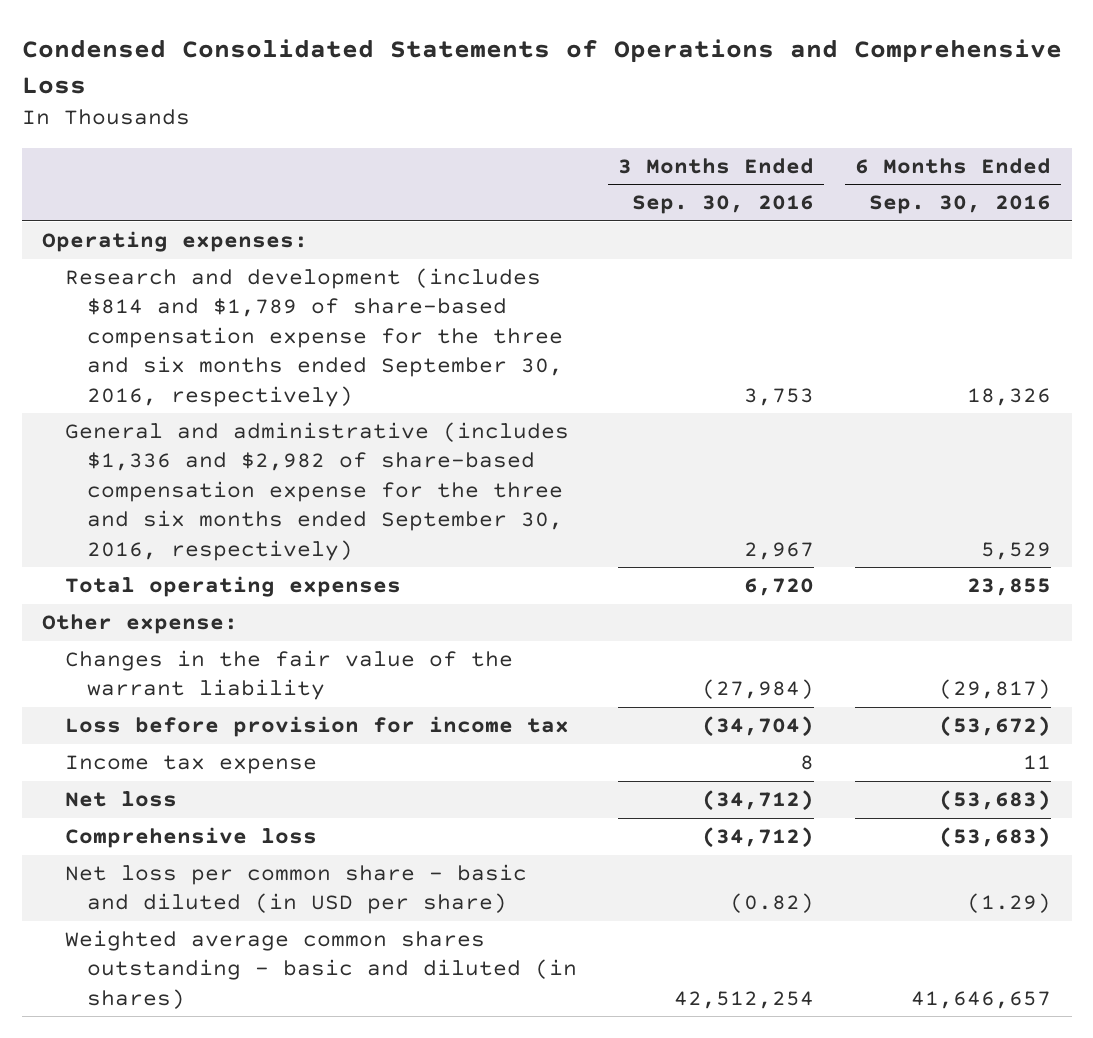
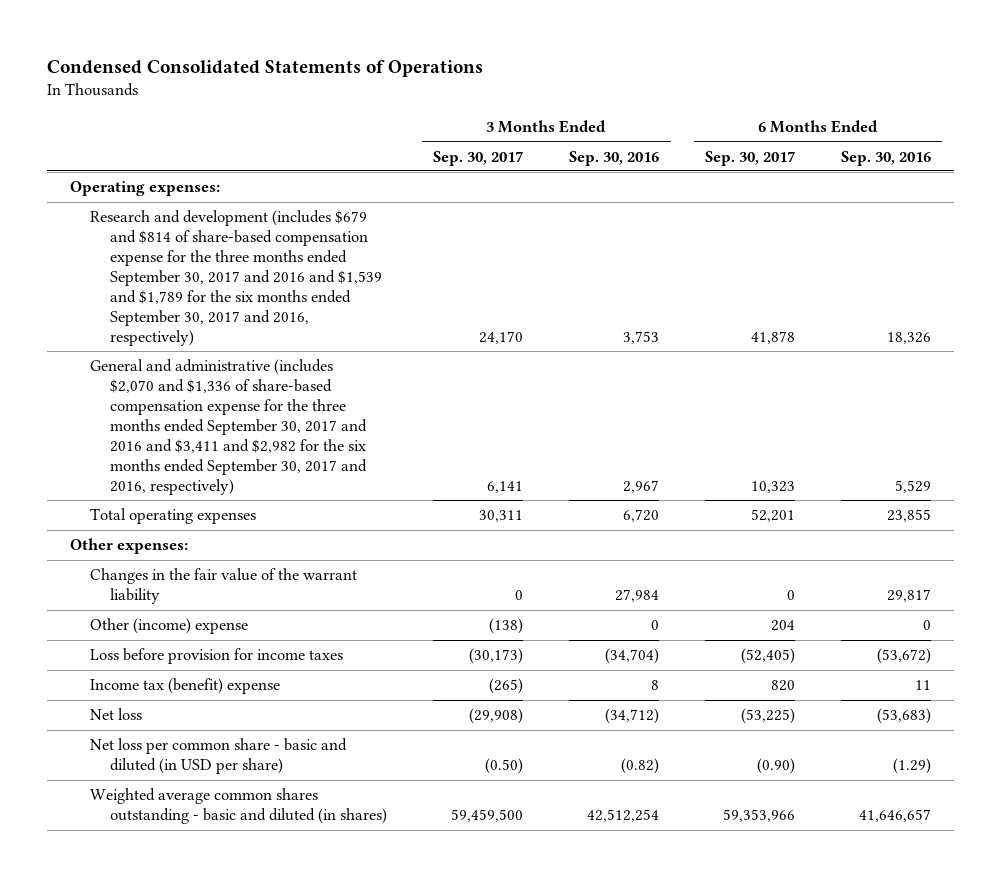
- Condensed Consolidated Statements of Operations and Comprehensive Loss
+ Condensed Consolidated Statements of Operations
- | 3 Months Ended Sep. 30, 2016 | 6 Months Ended Sep. 30, 2016
+ | 3 Months Ended Sep. 30, 2017 | 3 Months Ended Sep. 30, 2016 | 6 Months Ended Sep. 30, 2017 | 6 Months Ended Sep. 30, 2016
- Research and development (includes $814 and $1,789 of share-based compensation expense for the three and six months ended September 30, 2016, respectively) | 3,753 | 18,326
- General and administrative (includes $1,336 and $2,982 of share-based compensation expense for the three and six months ended September 30, 2016, respectively) | 2,967 | 5,529
+ Research and development (includes $679 and $814 of share-based compensation expense for the three months ended September 30, 2017 and 2016 and $1,539 and $1,789 for the six months ended September 30, 2017 and 2016, respectively) | 24,170 | 3,753 | 41,878 | 18,326
+ General and administrative (includes $2,070 and $1,336 of share-based compensation expense for the three months ended September 30, 2017 and 2016 and $3,411 and $2,982 for the six months ended September 30, 2017 and 2016, respectively) | 6,141 | 2,967 | 10,323 | 5,529
- Other expense:
- Changes in the fair value of the warrant liability | (27,984) | (29,817)
- Loss before provision for income tax | (34,704) | (53,672)
- Income tax expense | 8 | 11
+ Other expenses:
+ Changes in the fair value of the warrant liability | 0 | 27,984 | 0 | 29,817
+ Other (income) expense | (138) | 0 | 204 | 0
+ Loss before provision for income taxes | (30,173) | (34,704) | (52,405) | (53,672)
+ Income tax (benefit) expense | (265) | 8 | 820 | 11
- Comprehensive loss | (34,712) | (53,683)

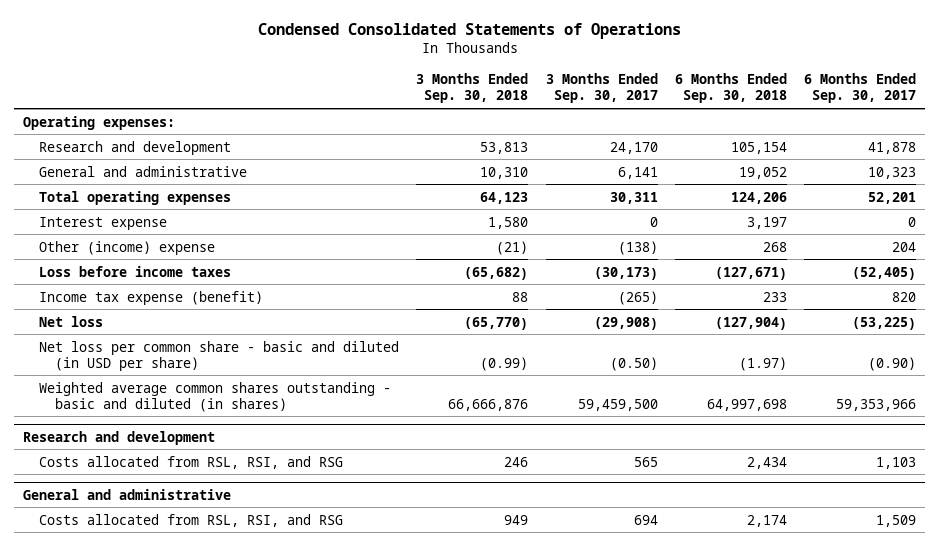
- | 3 Months Ended Sep. 30, 2017 | 3 Months Ended Sep. 30, 2016 | 6 Months Ended Sep. 30, 2017 | 6 Months Ended Sep. 30, 2016
+ | 3 Months Ended Sep. 30, 2018 | 3 Months Ended Sep. 30, 2017 | 6 Months Ended Sep. 30, 2018 | 6 Months Ended Sep. 30, 2017
- Research and development (includes $679 and $814 of share-based compensation expense for the three months ended September 30, 2017 and 2016 and $1,539 and $1,789 for the six months ended September 30, 2017 and 2016, respectively) | 24,170 | 3,753 | 41,878 | 18,326
- General and administrative (includes $2,070 and $1,336 of share-based compensation expense for the three months ended September 30, 2017 and 2016 and $3,411 and $2,982 for the six months ended September 30, 2017 and 2016, respectively) | 6,141 | 2,967 | 10,323 | 5,529
+ Research and development | 53,813 | 24,170 | 105,154 | 41,878
+ General and administrative | 10,310 | 6,141 | 19,052 | 10,323
- Other expenses:
- Changes in the fair value of the warrant liability | 0 | 27,984 | 0 | 29,817
+ Interest expense | 1,580 | 0 | 3,197 | 0
- Loss before provision for income taxes | (30,173) | (34,704) | (52,405) | (53,672)
- Income tax (benefit) expense | (265) | 8 | 820 | 11
+ Loss before income taxes | (65,682) | (30,173) | (127,671) | (52,405)
+ Income tax expense (benefit) | 88 | (265) | 233 | 820
+ Research and development
+ Costs allocated from RSL, RSI, and RSG | 246 | 565 | 2,434 | 1,103
+ General and administrative
+ Costs allocated from RSL, RSI, and RSG | 949 | 694 | 2,174 | 1,509

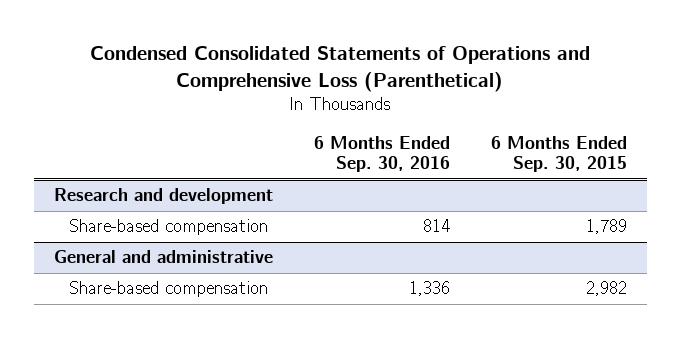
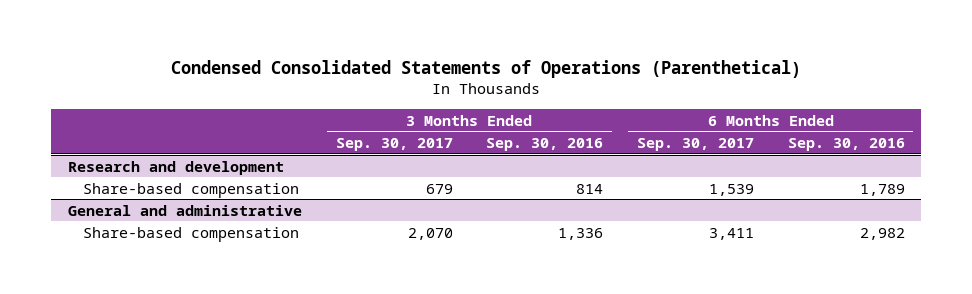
- Condensed Consolidated Statements of Operations and Comprehensive Loss (Parenthetical)
+ Condensed Consolidated Statements of Operations (Parenthetical)
- | 6 Months Ended Sep. 30, 2016 | 6 Months Ended Sep. 30, 2015
+ | 3 Months Ended Sep. 30, 2017 | 3 Months Ended Sep. 30, 2016 | 6 Months Ended Sep. 30, 2017 | 6 Months Ended Sep. 30, 2016
@ Research and development
- Share-based compensation | 814 | 1,789
+ Share-based compensation | 679 | 814 | 1,539 | 1,789
@ General and administrative
- Share-based compensation | 1,336 | 2,982
+ Share-based compensation | 2,070 | 1,336 | 3,411 | 2,982

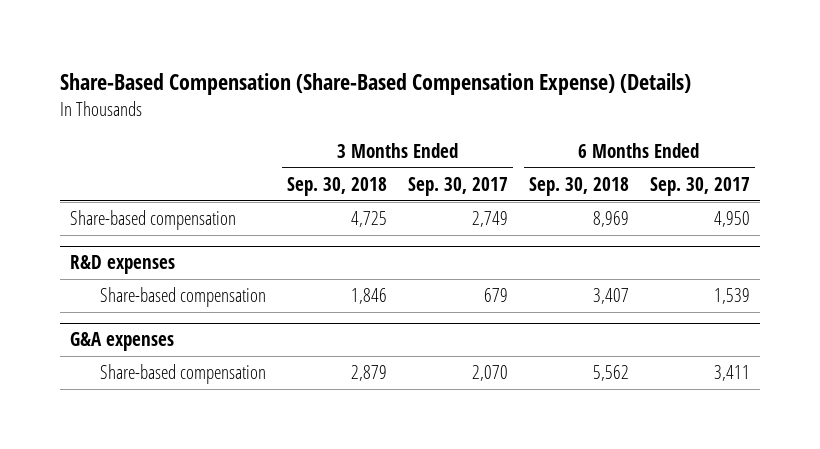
- Condensed Consolidated Statements of Operations (Parenthetical)
+ Share-Based Compensation (Share-Based Compensation Expense) (Details)
- | 3 Months Ended Sep. 30, 2017 | 3 Months Ended Sep. 30, 2016 | 6 Months Ended Sep. 30, 2017 | 6 Months Ended Sep. 30, 2016
+ | 3 Months Ended Sep. 30, 2018 | 3 Months Ended Sep. 30, 2017 | 6 Months Ended Sep. 30, 2018 | 6 Months Ended Sep. 30, 2017
- Research and development
+ Share-based compensation | 4,725 | 2,749 | 8,969 | 4,950
+ R&D expenses
- General and administrative
+ G&A expenses

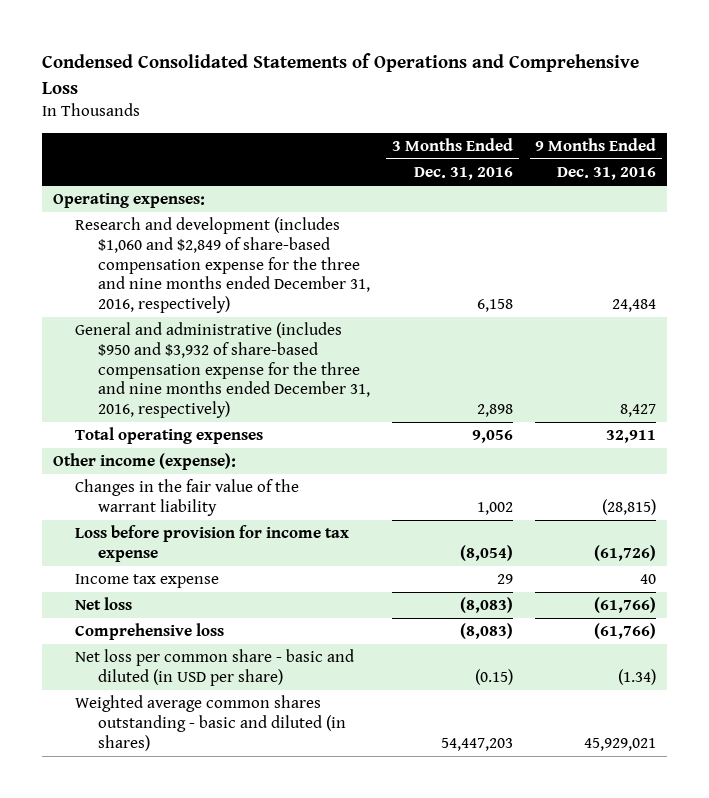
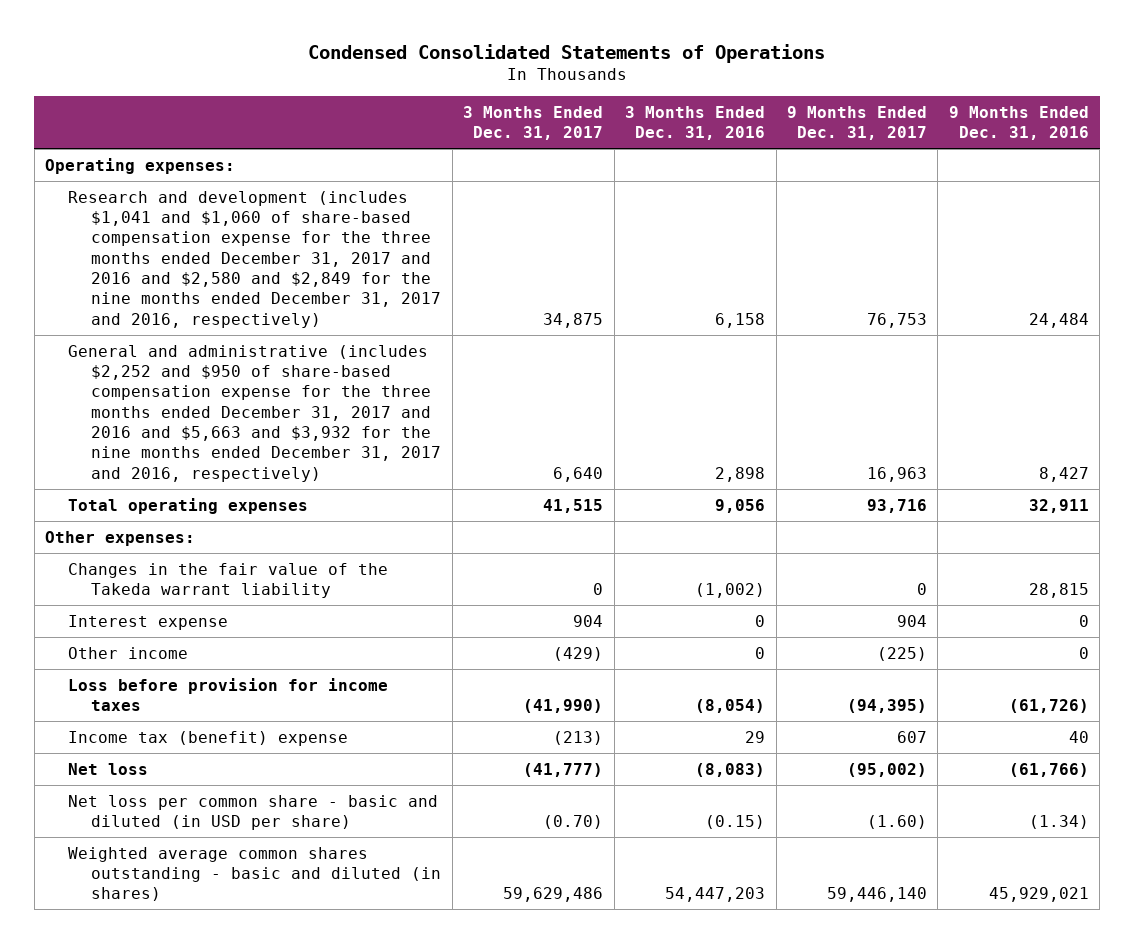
- Condensed Consolidated Statements of Operations and Comprehensive Loss
+ Condensed Consolidated Statements of Operations
- | 3 Months Ended Dec. 31, 2016 | 9 Months Ended Dec. 31, 2016
+ | 3 Months Ended Dec. 31, 2017 | 3 Months Ended Dec. 31, 2016 | 9 Months Ended Dec. 31, 2017 | 9 Months Ended Dec. 31, 2016
- Research and development (includes $1,060 and $2,849 of share-based compensation expense for the three and nine months ended December 31, 2016, respectively) | 6,158 | 24,484
- General and administrative (includes $950 and $3,932 of share-based compensation expense for the three and nine months ended December 31, 2016, respectively) | 2,898 | 8,427
+ Research and development (includes $1,041 and $1,060 of share-based compensation expense for the three months ended December 31, 2017 and 2016 and $2,580 and $2,849 for the nine months ended December 31, 2017 and 2016, respectively) | 34,875 | 6,158 | 76,753 | 24,484
+ General and administrative (includes $2,252 and $950 of share-based compensation expense for the three months ended December 31, 2017 and 2016 and $5,663 and $3,932 for the nine months ended December 31, 2017 and 2016, respectively) | 6,640 | 2,898 | 16,963 | 8,427
- Other income (expense):
- Changes in the fair value of the warrant liability | 1,002 | (28,815)
- Loss before provision for income tax expense | (8,054) | (61,726)
- Income tax expense | 29 | 40
+ Other expenses:
+ Changes in the fair value of the Takeda warrant liability | 0 | (1,002) | 0 | 28,815
+ Interest expense | 904 | 0 | 904 | 0
+ Other income | (429) | 0 | (225) | 0
+ Loss before provision for income taxes | (41,990) | (8,054) | (94,395) | (61,726)
+ Income tax (benefit) expense | (213) | 29 | 607 | 40
- Comprehensive loss | (8,083) | (61,766)

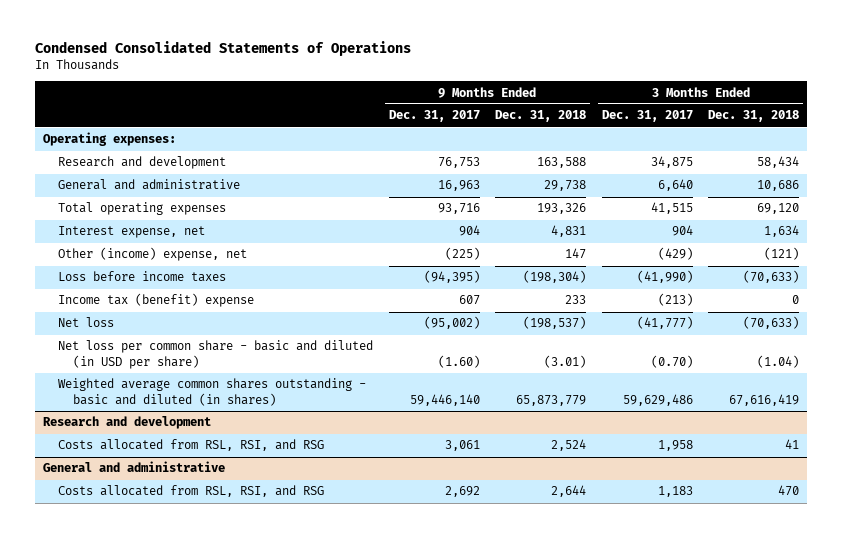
- | 3 Months Ended Dec. 31, 2017 | 3 Months Ended Dec. 31, 2016 | 9 Months Ended Dec. 31, 2017 | 9 Months Ended Dec. 31, 2016
+ | 9 Months Ended Dec. 31, 2017 | 9 Months Ended Dec. 31, 2018 | 3 Months Ended Dec. 31, 2017 | 3 Months Ended Dec. 31, 2018
- Research and development (includes $1,041 and $1,060 of share-based compensation expense for the three months ended December 31, 2017 and 2016 and $2,580 and $2,849 for the nine months ended December 31, 2017 and 2016, respectively) | 34,875 | 6,158 | 76,753 | 24,484
- General and administrative (includes $2,252 and $950 of share-based compensation expense for the three months ended December 31, 2017 and 2016 and $5,663 and $3,932 for the nine months ended December 31, 2017 and 2016, respectively) | 6,640 | 2,898 | 16,963 | 8,427
+ Research and development | 76,753 | 163,588 | 34,875 | 58,434
+ General and administrative | 16,963 | 29,738 | 6,640 | 10,686
- Other expenses:
- Changes in the fair value of the Takeda warrant liability | 0 | (1,002) | 0 | 28,815
- Interest expense | 904 | 0 | 904 | 0
- Other income | (429) | 0 | (225) | 0
- Loss before provision for income taxes | (41,990) | (8,054) | (94,395) | (61,726)
+ Interest expense, net | 904 | 4,831 | 904 | 1,634
+ Other (income) expense, net | (225) | 147 | (429) | (121)
+ Loss before income taxes | (94,395) | (198,304) | (41,990) | (70,633)
+ Research and development
+ Costs allocated from RSL, RSI, and RSG | 3,061 | 2,524 | 1,958 | 41
+ General and administrative
+ Costs allocated from RSL, RSI, and RSG | 2,692 | 2,644 | 1,183 | 470

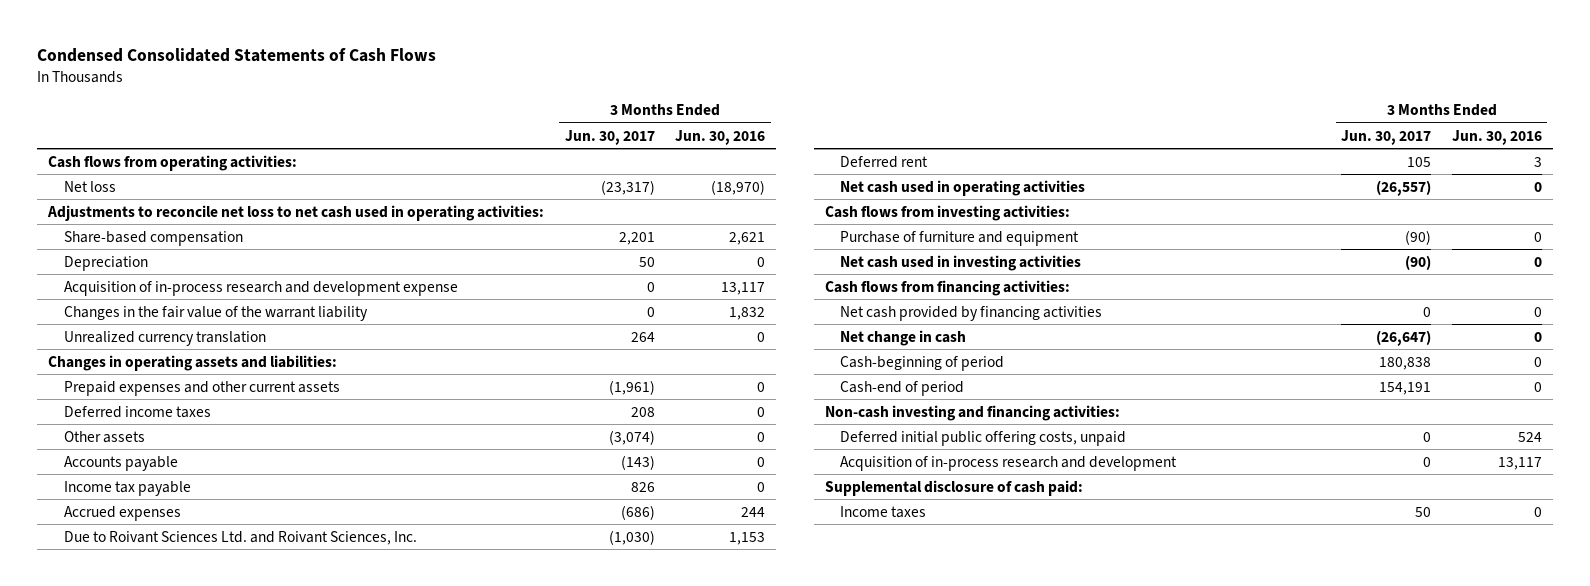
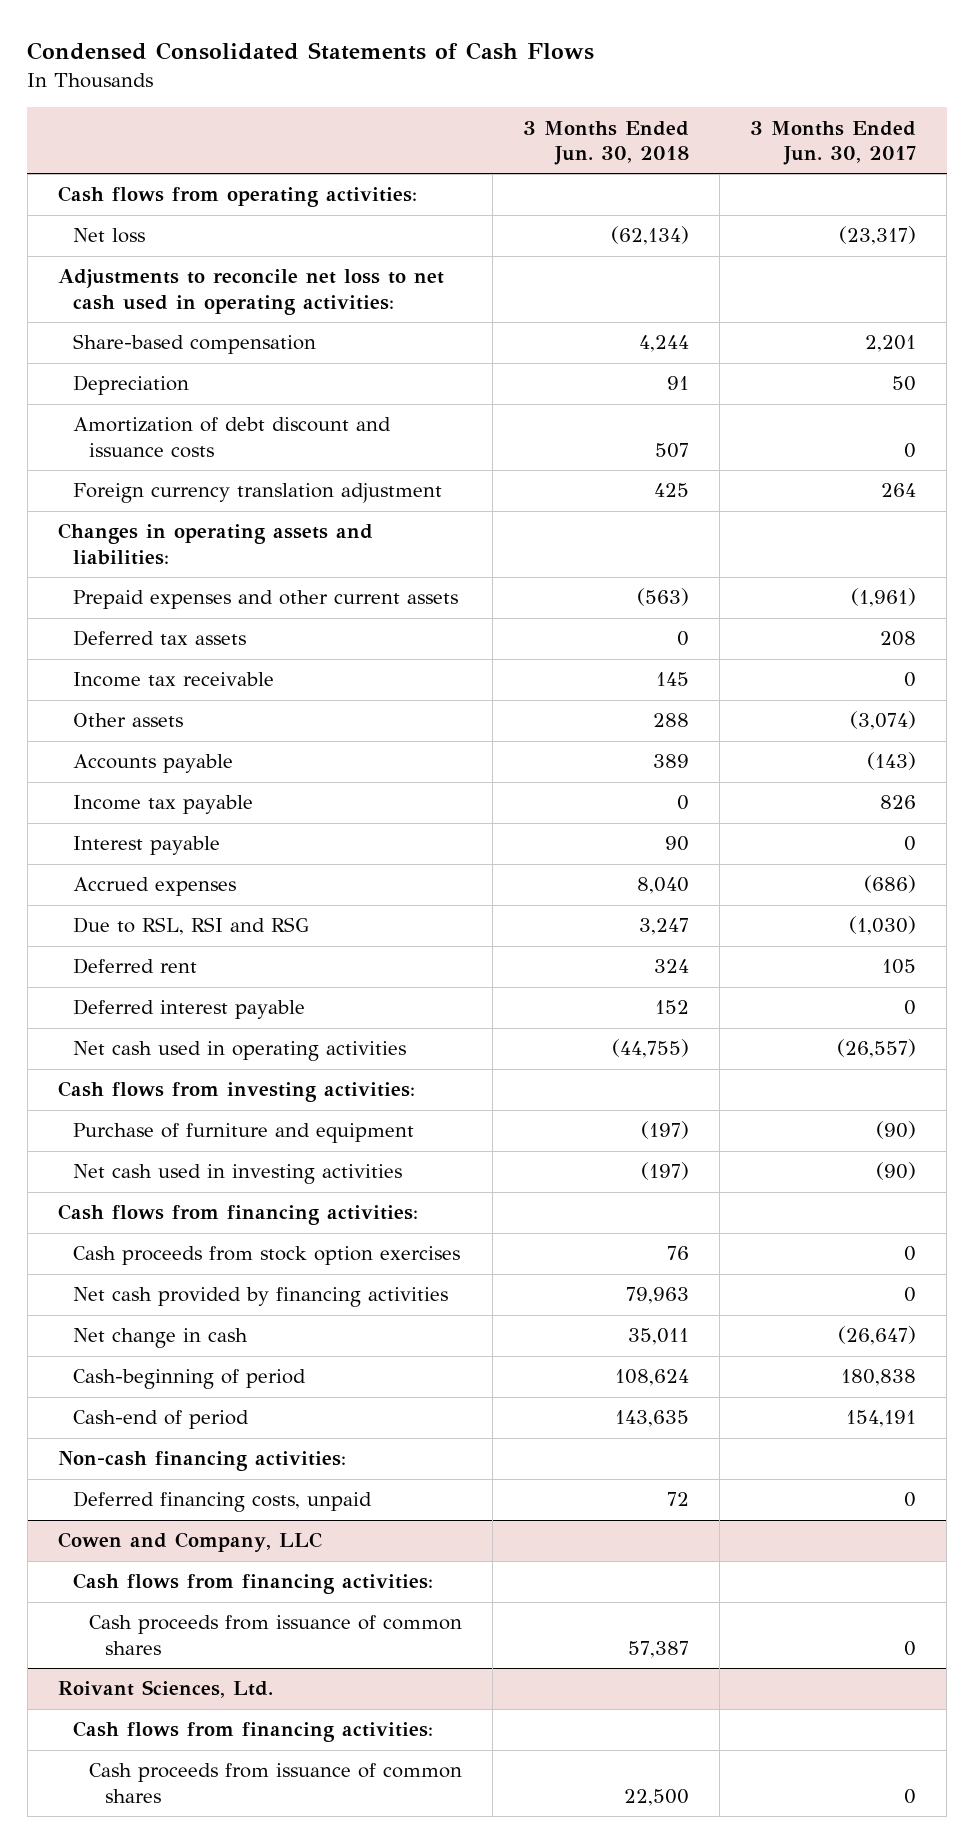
- | 3 Months Ended Jun. 30, 2017 | 3 Months Ended Jun. 30, 2016
+ | 3 Months Ended Jun. 30, 2018 | 3 Months Ended Jun. 30, 2017
- Acquisition of in-process research and development expense | 0 | 13,117
- Changes in the fair value of the warrant liability | 0 | 1,832
- Unrealized currency translation | 264 | 0
+ Amortization of debt discount and issuance costs | 507 | 0
+ Foreign currency translation adjustment | 425 | 264
- Deferred income taxes | 208 | 0
+ Deferred tax assets | 0 | 208
+ Income tax receivable | 145 | 0
+ Interest payable | 90 | 0
- Due to Roivant Sciences Ltd. and Roivant Sciences, Inc. | (1,030) | 1,153
+ Due to RSL, RSI and RSG | 3,247 | (1,030)
+ Deferred interest payable | 152 | 0
+ Cash proceeds from stock option exercises | 76 | 0
- Non-cash investing and financing activities:
- Deferred initial public offering costs, unpaid | 0 | 524
- Acquisition of in-process research and development | 0 | 13,117
- Supplemental disclosure of cash paid:
- Income taxes | 50 | 0
+ Non-cash financing activities:
+ Deferred financing costs, unpaid | 72 | 0
+ Cowen and Company, LLC
+ Cash flows from financing activities:
+ Cash proceeds from issuance of common shares | 57,387 | 0
+ Roivant Sciences, Ltd.
+ Cash flows from financing activities:
+ Cash proceeds from issuance of common shares | 22,500 | 0

